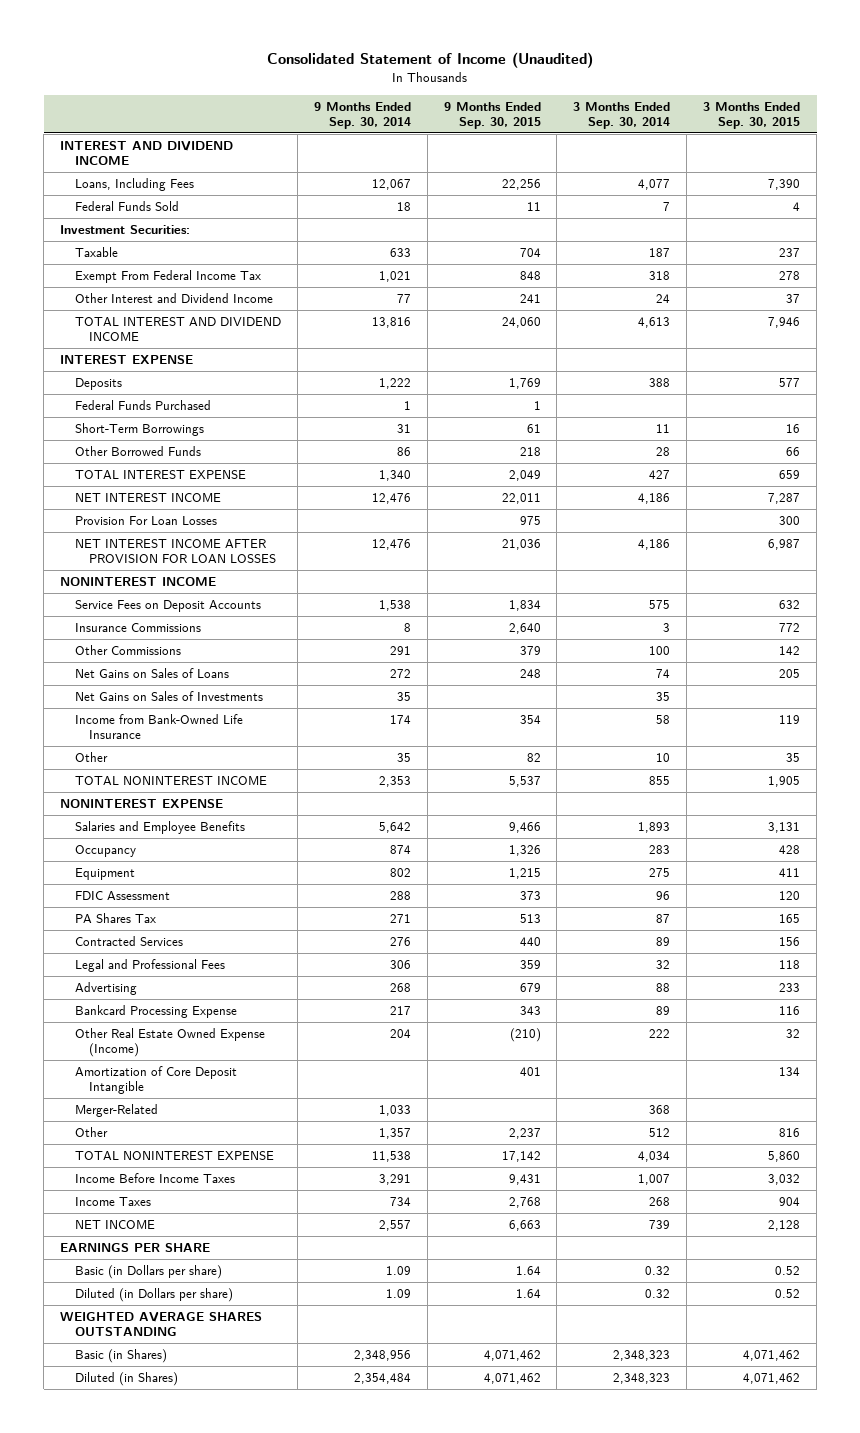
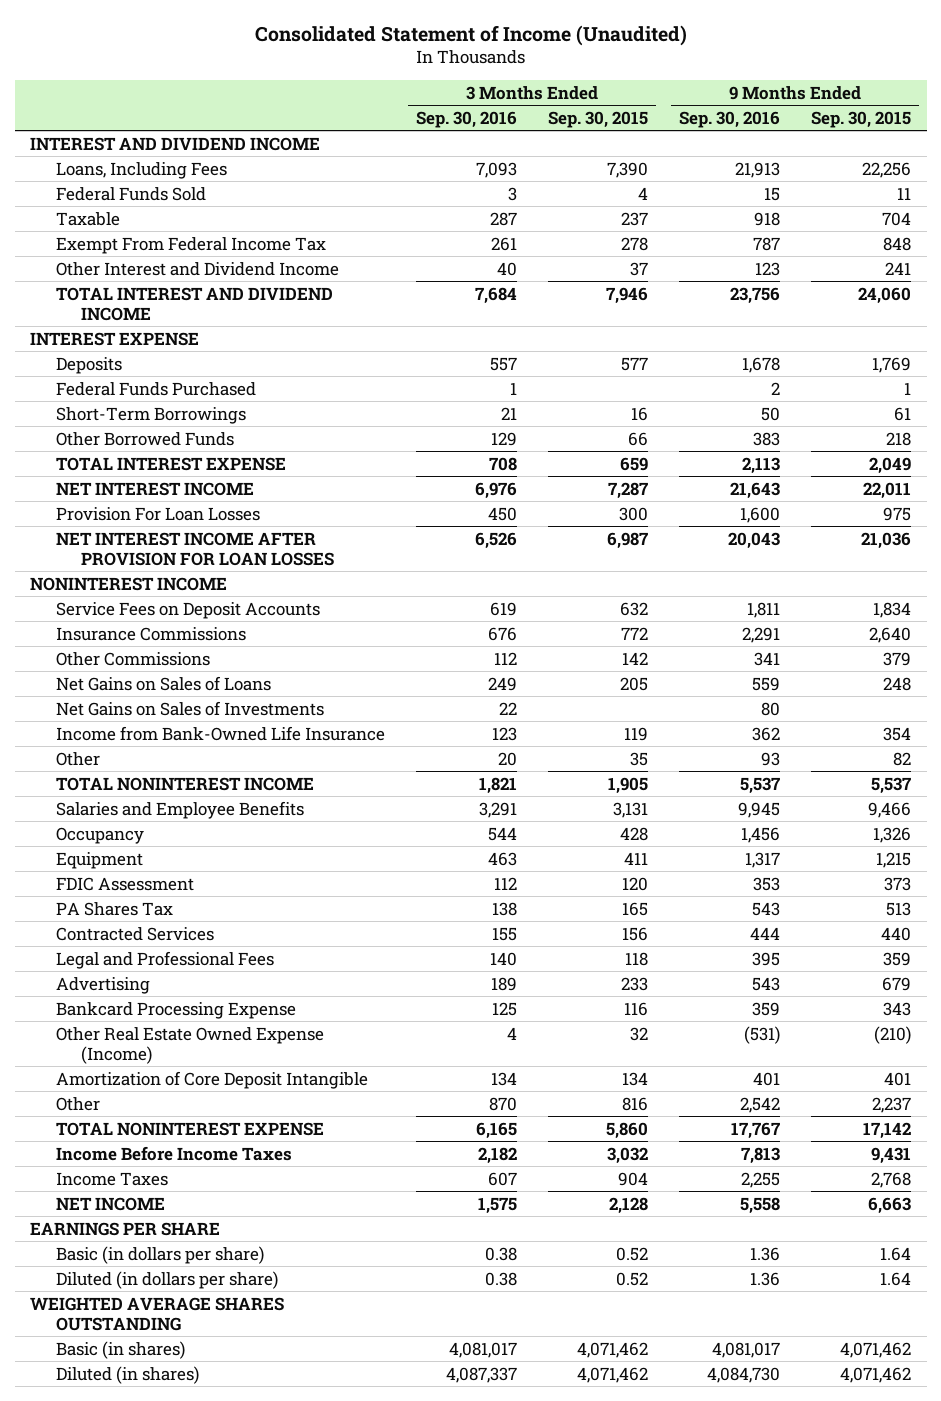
- | 9 Months Ended Sep. 30, 2014 | 9 Months Ended Sep. 30, 2015 | 3 Months Ended Sep. 30, 2014 | 3 Months Ended Sep. 30, 2015
+ | 3 Months Ended Sep. 30, 2016 | 3 Months Ended Sep. 30, 2015 | 9 Months Ended Sep. 30, 2016 | 9 Months Ended Sep. 30, 2015
- Investment Securities:
- NONINTEREST EXPENSE
- Merger-Related | 1,033 | | 368 |
- Basic (in Dollars per share) | 1.09 | 1.64 | 0.32 | 0.52
- Diluted (in Dollars per share) | 1.09 | 1.64 | 0.32 | 0.52
+ Basic (in dollars per share) | 0.38 | 0.52 | 1.36 | 1.64
+ Diluted (in dollars per share) | 0.38 | 0.52 | 1.36 | 1.64
- Basic (in Shares) | 2,348,956 | 4,071,462 | 2,348,323 | 4,071,462
- Diluted (in Shares) | 2,354,484 | 4,071,462 | 2,348,323 | 4,071,462
+ Basic (in shares) | 4,081,017 | 4,071,462 | 4,081,017 | 4,071,462
+ Diluted (in shares) | 4,087,337 | 4,071,462 | 4,084,730 | 4,071,462

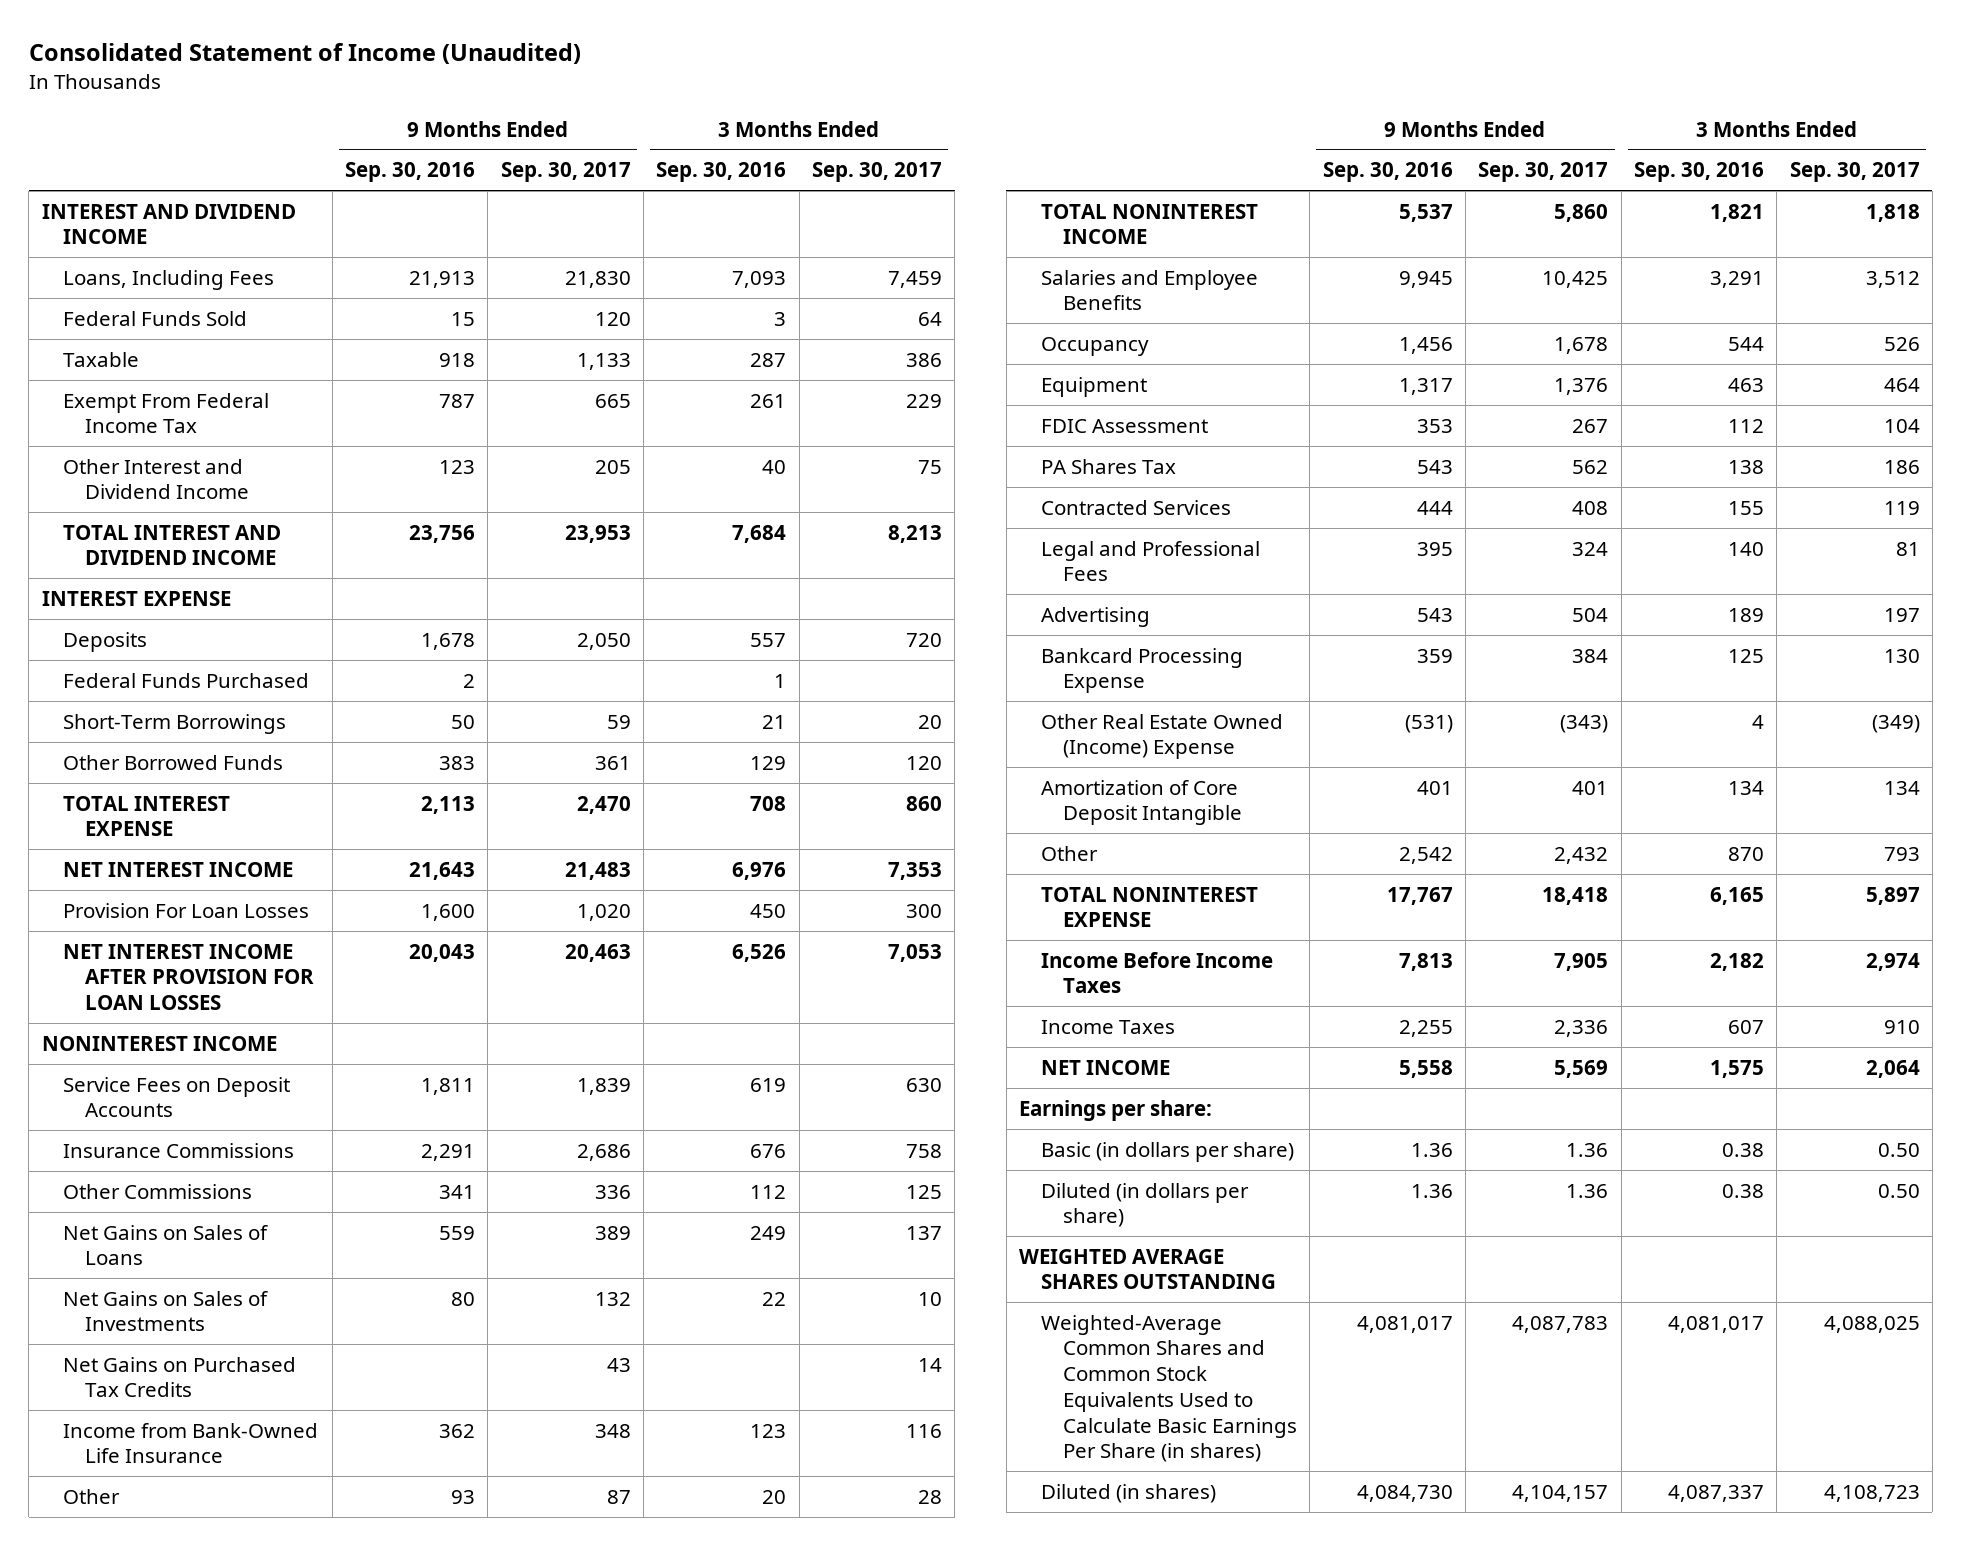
- | 3 Months Ended Sep. 30, 2016 | 3 Months Ended Sep. 30, 2015 | 9 Months Ended Sep. 30, 2016 | 9 Months Ended Sep. 30, 2015
+ | 9 Months Ended Sep. 30, 2016 | 9 Months Ended Sep. 30, 2017 | 3 Months Ended Sep. 30, 2016 | 3 Months Ended Sep. 30, 2017
+ Net Gains on Purchased Tax Credits | | 43 | | 14
- Other Real Estate Owned Expense (Income) | 4 | 32 | (531) | (210)
+ Other Real Estate Owned (Income) Expense | (531) | (343) | 4 | (349)
- EARNINGS PER SHARE
+ Earnings per share:
- Basic (in shares) | 4,081,017 | 4,071,462 | 4,081,017 | 4,071,462
+ Weighted-Average Common Shares and Common Stock Equivalents Used to Calculate Basic Earnings Per Share (in shares) | 4,081,017 | 4,087,783 | 4,081,017 | 4,088,025

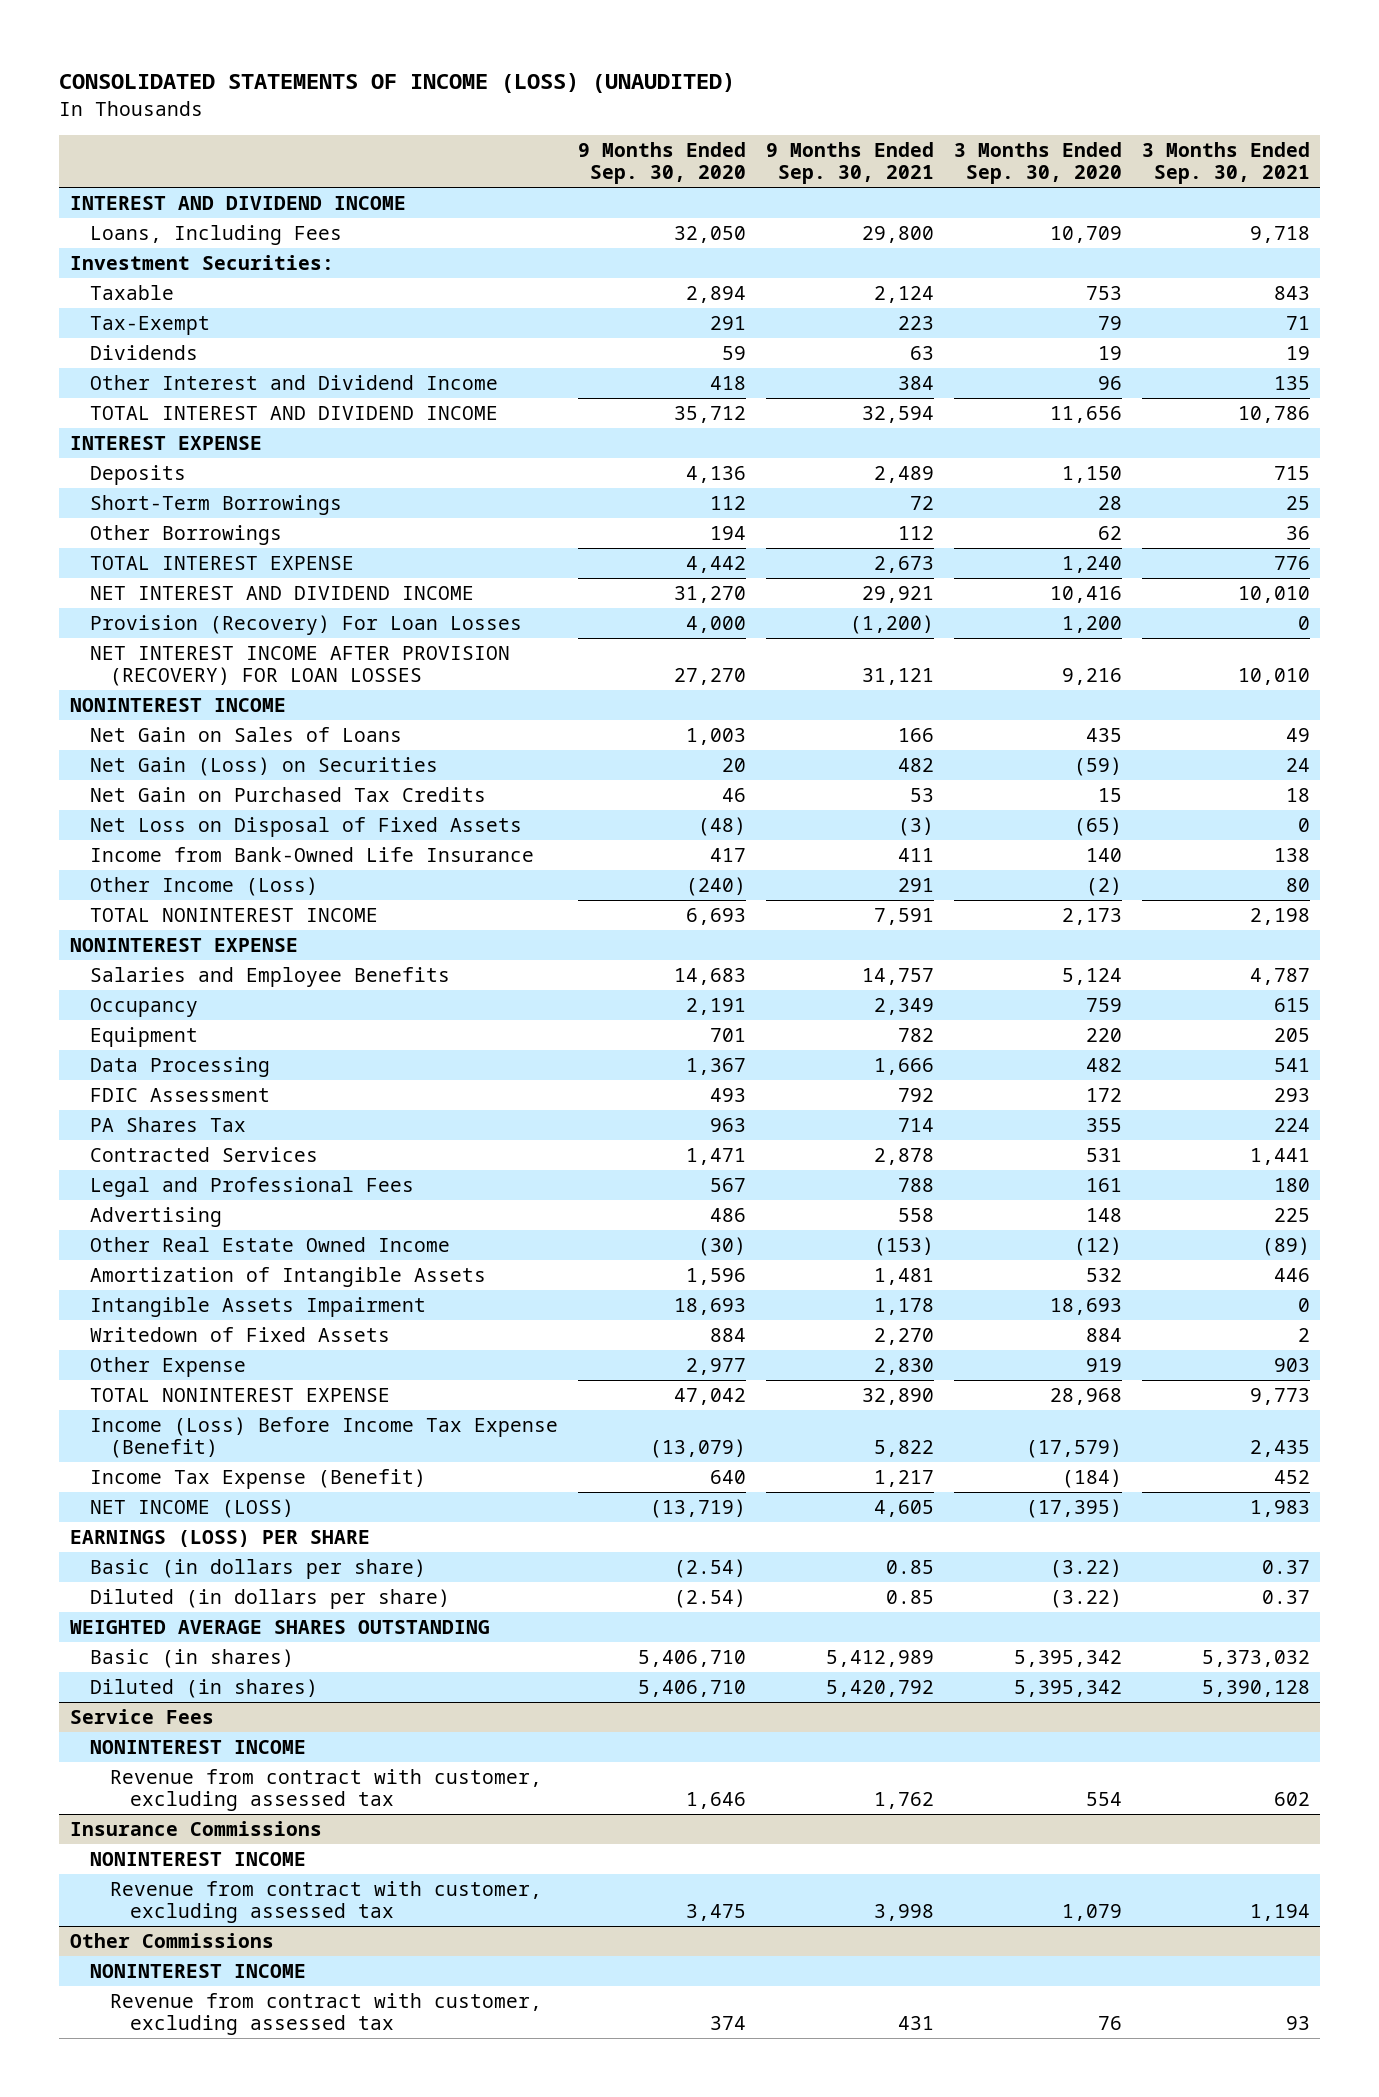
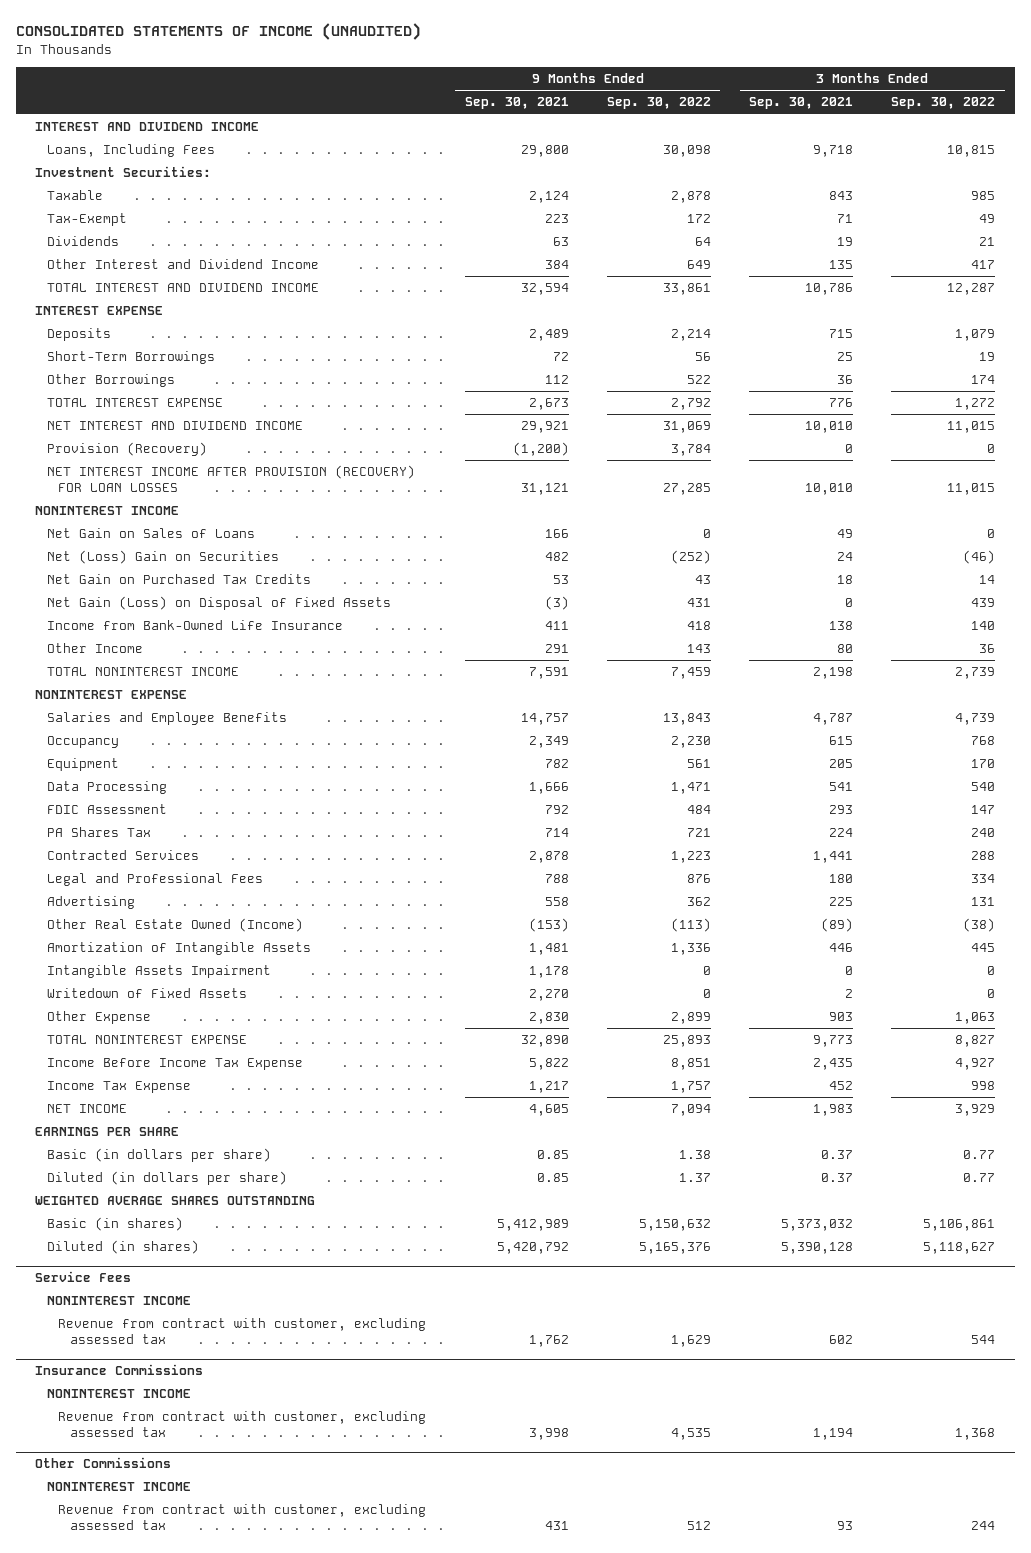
- CONSOLIDATED STATEMENTS OF INCOME (LOSS) (UNAUDITED)
+ CONSOLIDATED STATEMENTS OF INCOME (UNAUDITED)
- | 9 Months Ended Sep. 30, 2020 | 9 Months Ended Sep. 30, 2021 | 3 Months Ended Sep. 30, 2020 | 3 Months Ended Sep. 30, 2021
+ | 9 Months Ended Sep. 30, 2021 | 9 Months Ended Sep. 30, 2022 | 3 Months Ended Sep. 30, 2021 | 3 Months Ended Sep. 30, 2022
- Provision (Recovery) For Loan Losses | 4,000 | (1,200) | 1,200 | 0
+ Provision (Recovery) | (1,200) | 3,784 | 0 | 0
- Net Gain (Loss) on Securities | 20 | 482 | (59) | 24
+ Net (Loss) Gain on Securities | 482 | (252) | 24 | (46)
- Net Loss on Disposal of Fixed Assets | (48) | (3) | (65) | 0
+ Net Gain (Loss) on Disposal of Fixed Assets | (3) | 431 | 0 | 439
- Other Income (Loss) | (240) | 291 | (2) | 80
+ Other Income | 291 | 143 | 80 | 36
- Other Real Estate Owned Income | (30) | (153) | (12) | (89)
+ Other Real Estate Owned (Income) | (153) | (113) | (89) | (38)
- Income (Loss) Before Income Tax Expense (Benefit) | (13,079) | 5,822 | (17,579) | 2,435
- Income Tax Expense (Benefit) | 640 | 1,217 | (184) | 452
- NET INCOME (LOSS) | (13,719) | 4,605 | (17,395) | 1,983
- EARNINGS (LOSS) PER SHARE
+ Income Before Income Tax Expense | 5,822 | 8,851 | 2,435 | 4,927
+ Income Tax Expense | 1,217 | 1,757 | 452 | 998
+ NET INCOME | 4,605 | 7,094 | 1,983 | 3,929
+ EARNINGS PER SHARE

